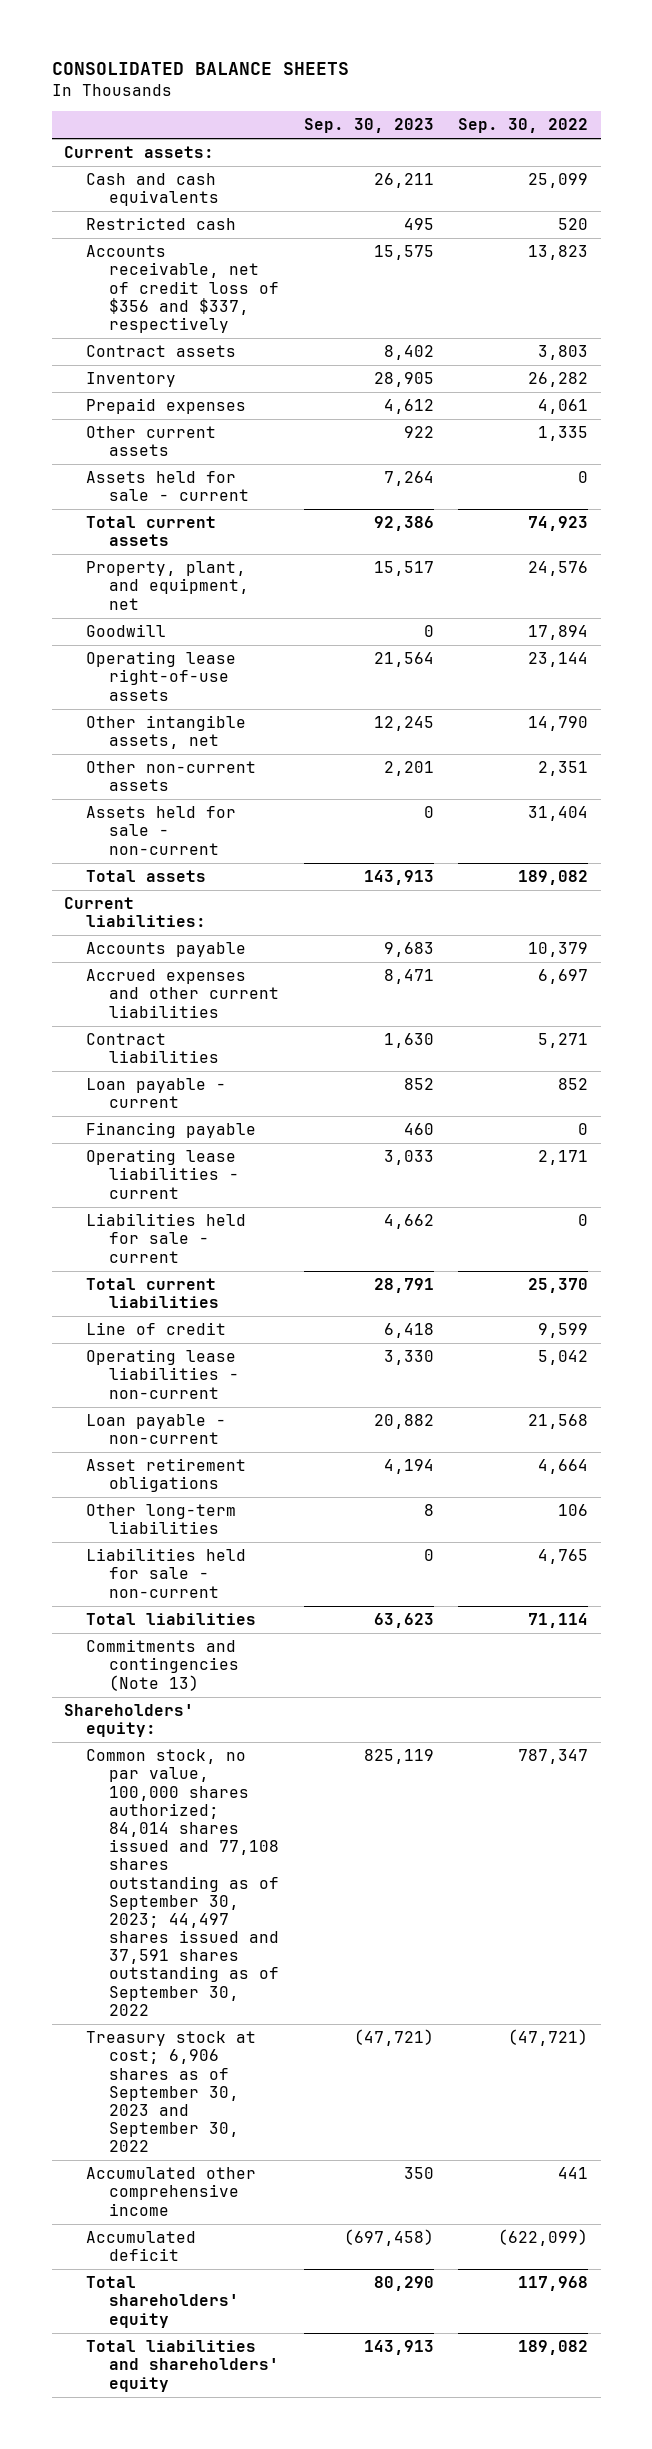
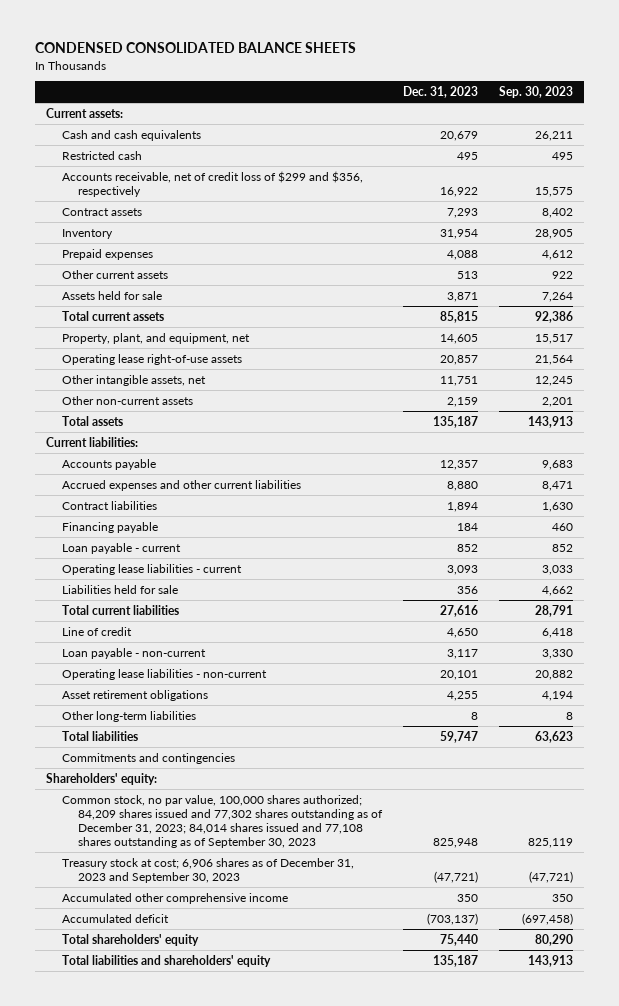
- CONSOLIDATED BALANCE SHEETS
+ CONDENSED CONSOLIDATED BALANCE SHEETS
- | Sep. 30, 2023 | Sep. 30, 2022
+ | Dec. 31, 2023 | Sep. 30, 2023
- Accounts receivable, net of credit loss of $356 and $337, respectively | 15,575 | 13,823
+ Accounts receivable, net of credit loss of $299 and $356, respectively | 16,922 | 15,575
- Assets held for sale - current | 7,264 | 0
+ Assets held for sale | 3,871 | 7,264
- Goodwill | 0 | 17,894
- Assets held for sale - non-current | 0 | 31,404
moved down: Loan payable - current | 852 | 852
- Liabilities held for sale - current | 4,662 | 0
+ Liabilities held for sale | 356 | 4,662
- Operating lease liabilities - non-current | 3,330 | 5,042
- Loan payable - non-current | 20,882 | 21,568
+ Loan payable - non-current | 3,117 | 3,330
+ Operating lease liabilities - non-current | 20,101 | 20,882
- Liabilities held for sale - non-current | 0 | 4,765
- Commitments and contingencies (Note 13)
+ Commitments and contingencies
- Common stock, no par value, 100,000 shares authorized; 84,014 shares issued and 77,108 shares outstanding as of September 30, 2023; 44,497 shares issued and 37,591 shares outstanding as of September 30, 2022 | 825,119 | 787,347
- Treasury stock at cost; 6,906 shares as of September 30, 2023 and September 30, 2022 | (47,721) | (47,721)
+ Common stock, no par value, 100,000 shares authorized; 84,209 shares issued and 77,302 shares outstanding as of December 31, 2023; 84,014 shares issued and 77,108 shares outstanding as of September 30, 2023 | 825,948 | 825,119
+ Treasury stock at cost; 6,906 shares as of December 31, 2023 and September 30, 2023 | (47,721) | (47,721)

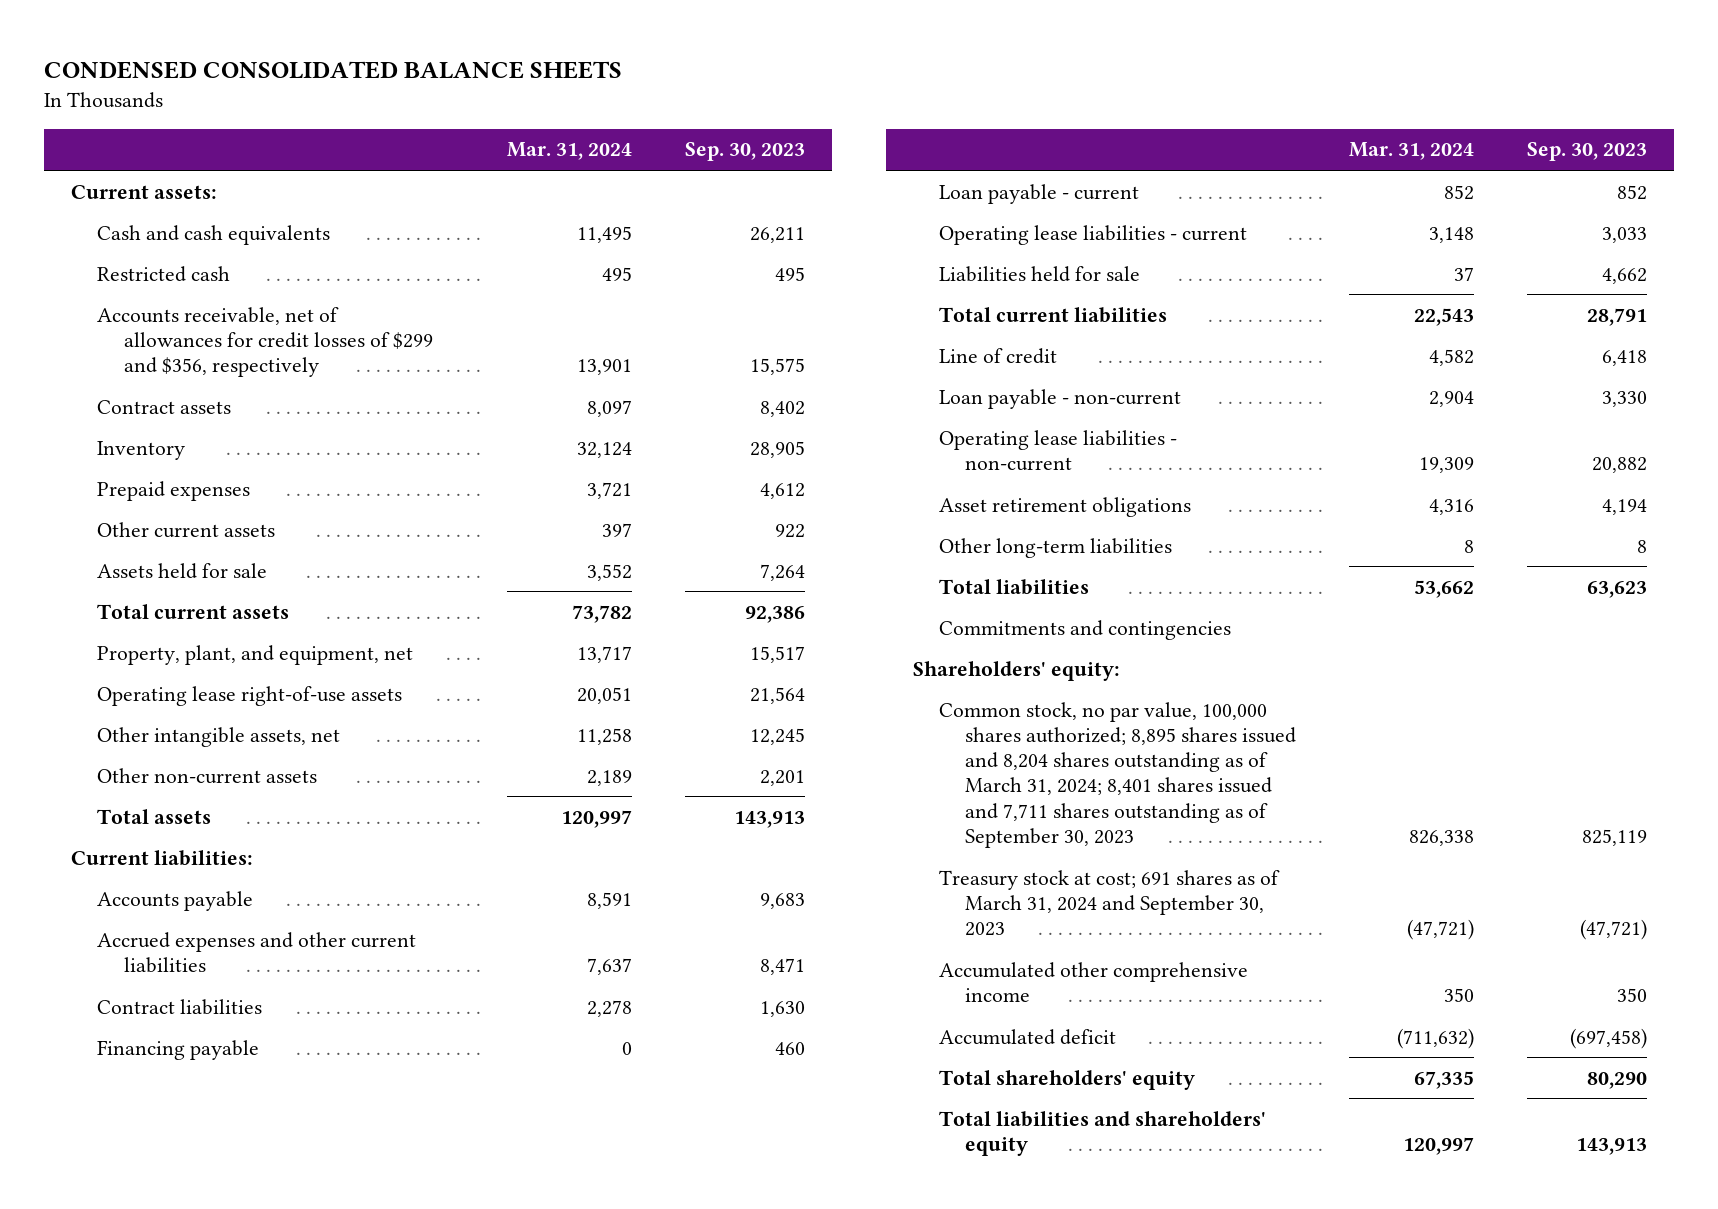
- | Dec. 31, 2023 | Sep. 30, 2023
+ | Mar. 31, 2024 | Sep. 30, 2023
- Accounts receivable, net of credit loss of $299 and $356, respectively | 16,922 | 15,575
+ Accounts receivable, net of allowances for credit losses of $299 and $356, respectively | 13,901 | 15,575
- Common stock, no par value, 100,000 shares authorized; 84,209 shares issued and 77,302 shares outstanding as of December 31, 2023; 84,014 shares issued and 77,108 shares outstanding as of September 30, 2023 | 825,948 | 825,119
- Treasury stock at cost; 6,906 shares as of December 31, 2023 and September 30, 2023 | (47,721) | (47,721)
+ Common stock, no par value, 100,000 shares authorized; 8,895 shares issued and 8,204 shares outstanding as of March 31, 2024; 8,401 shares issued and 7,711 shares outstanding as of September 30, 2023 | 826,338 | 825,119
+ Treasury stock at cost; 691 shares as of March 31, 2024 and September 30, 2023 | (47,721) | (47,721)

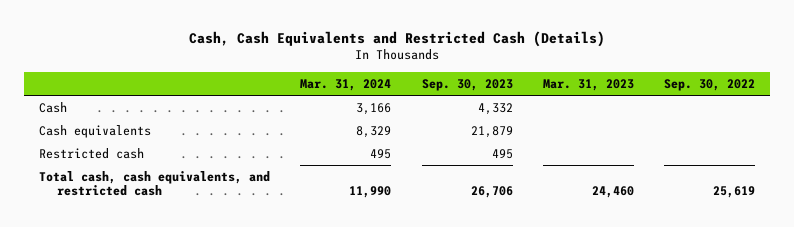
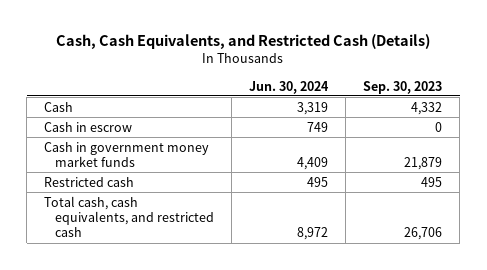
- Cash, Cash Equivalents and Restricted Cash (Details)
+ Cash, Cash Equivalents, and Restricted Cash (Details)
- | Mar. 31, 2024 | Sep. 30, 2023 | Mar. 31, 2023 | Sep. 30, 2022
+ | Jun. 30, 2024 | Sep. 30, 2023
- Cash equivalents | 8,329 | 21,879 | |
+ Cash in escrow | 749 | 0
+ Cash in government money market funds | 4,409 | 21,879

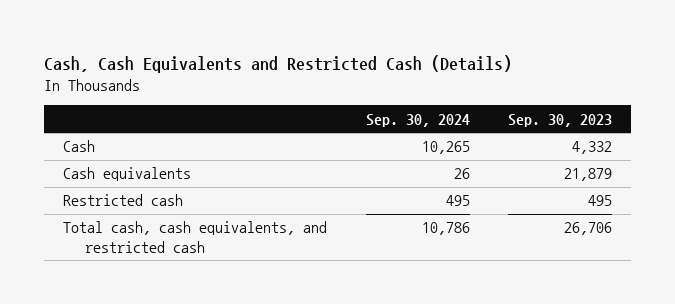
- Cash, Cash Equivalents, and Restricted Cash (Details)
+ Cash, Cash Equivalents and Restricted Cash (Details)
- | Jun. 30, 2024 | Sep. 30, 2023
+ | Sep. 30, 2024 | Sep. 30, 2023
- Cash in escrow | 749 | 0
- Cash in government money market funds | 4,409 | 21,879
+ Cash equivalents | 26 | 21,879

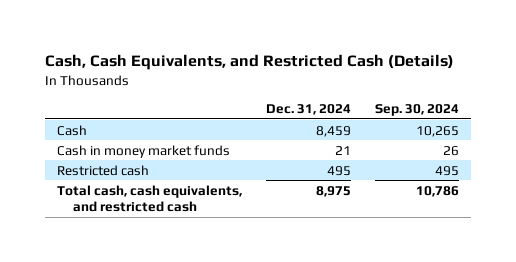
- Cash, Cash Equivalents and Restricted Cash (Details)
+ Cash, Cash Equivalents, and Restricted Cash (Details)
- | Sep. 30, 2024 | Sep. 30, 2023
+ | Dec. 31, 2024 | Sep. 30, 2024
- Cash equivalents | 26 | 21,879
+ Cash in money market funds | 21 | 26

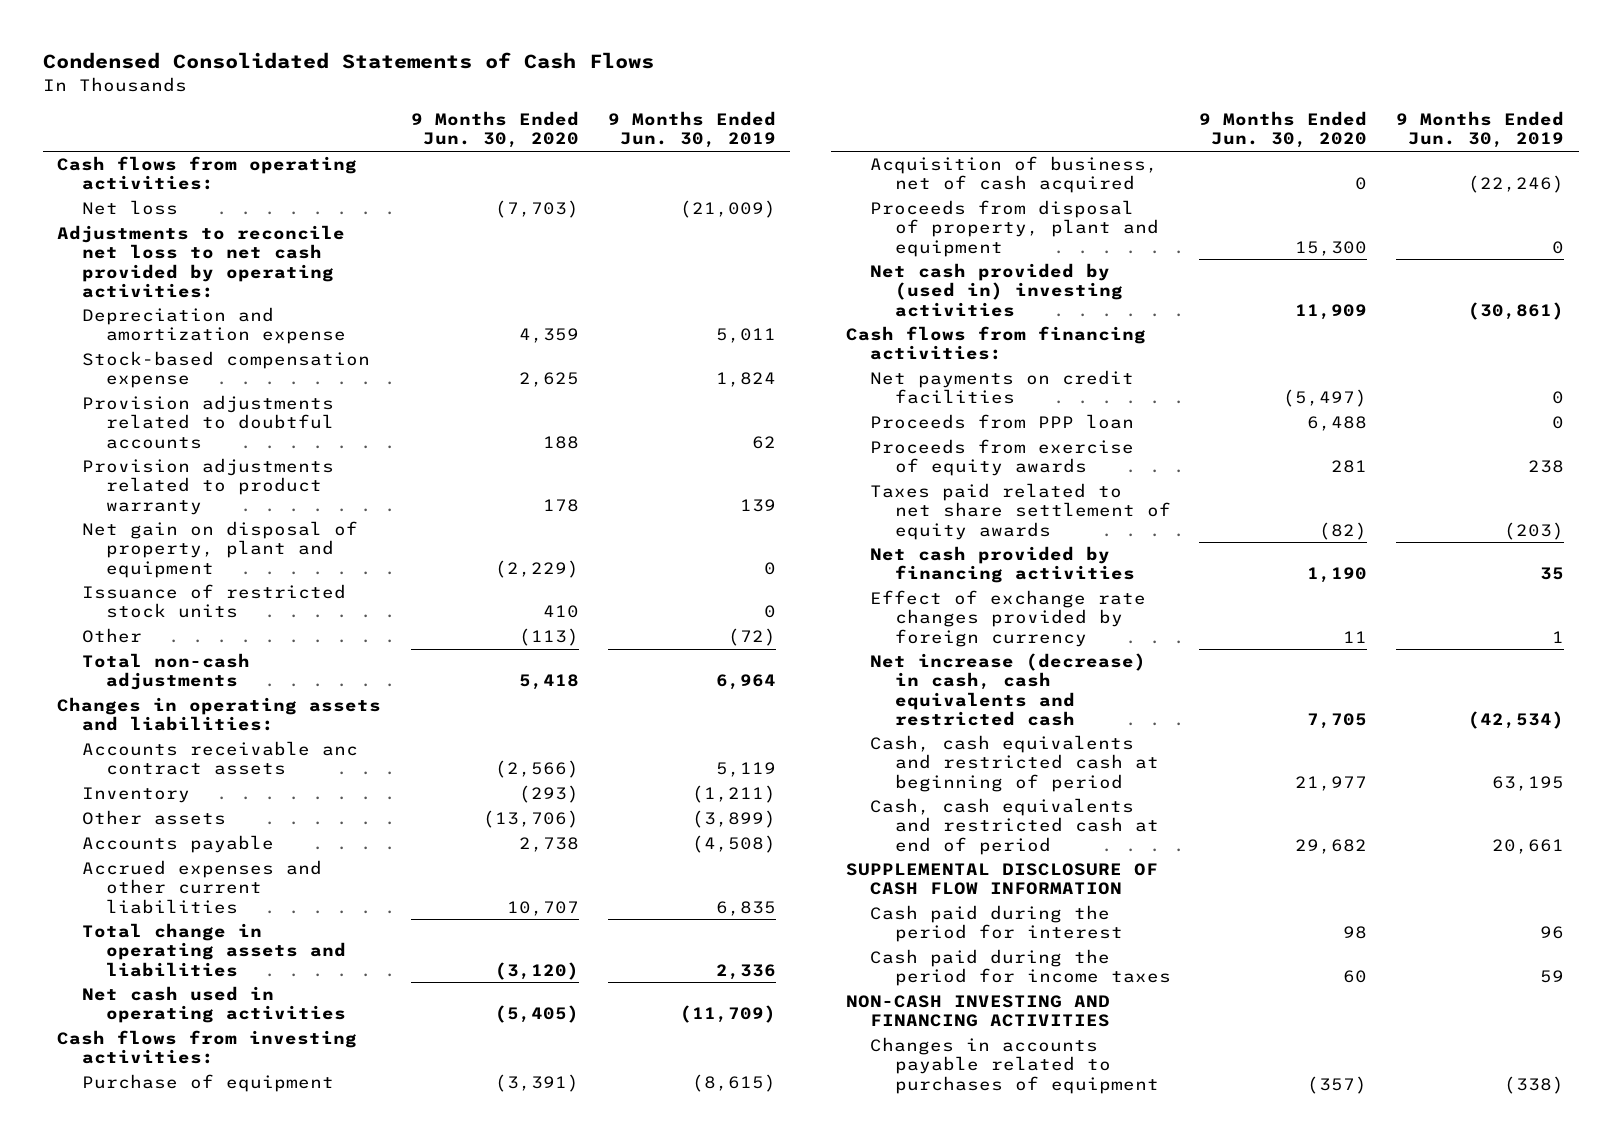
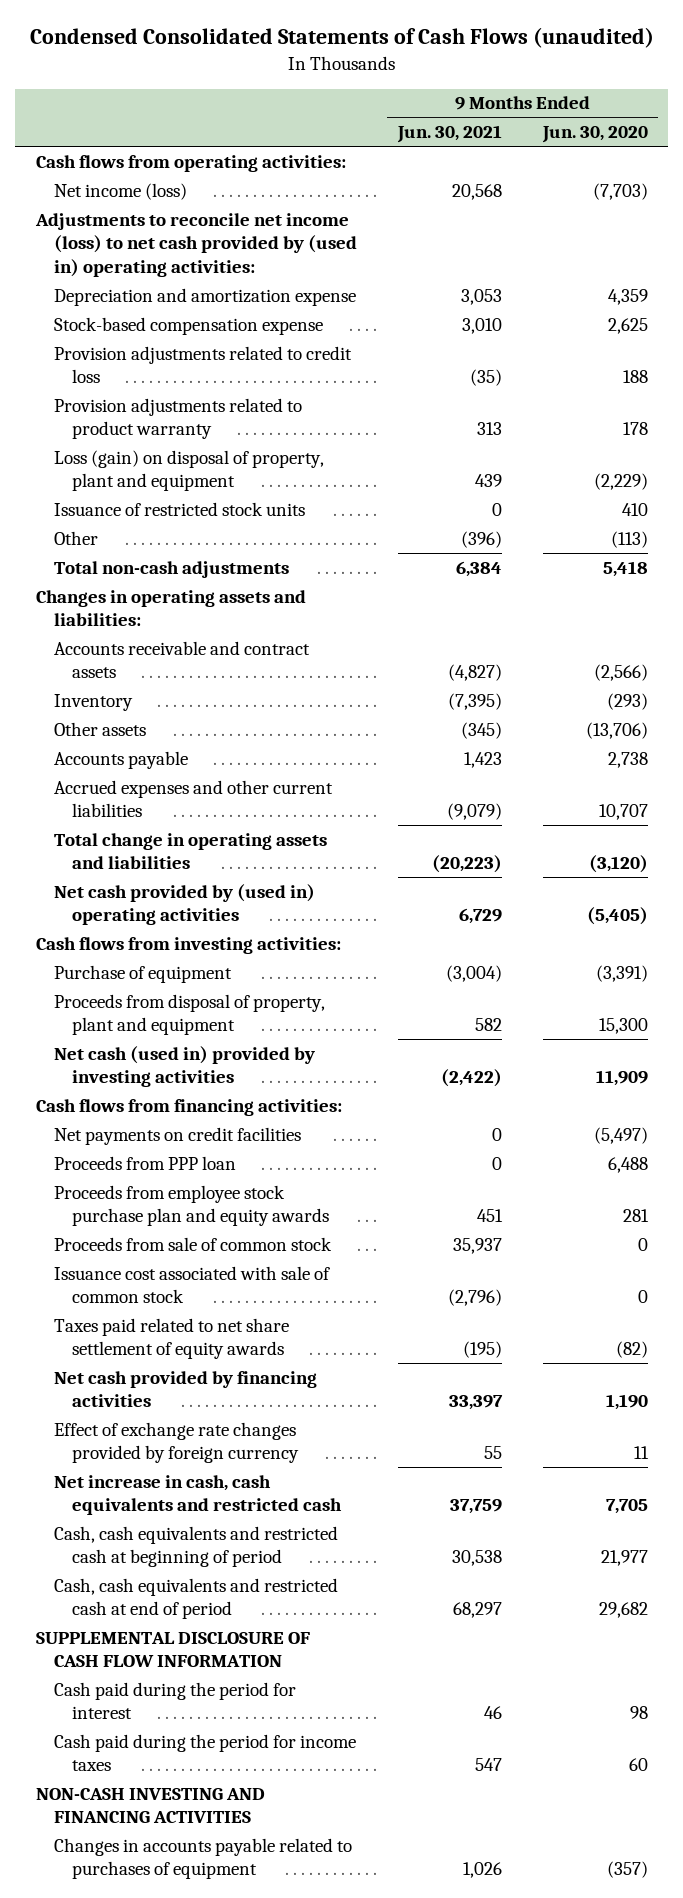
- Condensed Consolidated Statements of Cash Flows
+ Condensed Consolidated Statements of Cash Flows (unaudited)
- | 9 Months Ended Jun. 30, 2020 | 9 Months Ended Jun. 30, 2019
+ | 9 Months Ended Jun. 30, 2021 | 9 Months Ended Jun. 30, 2020
- Net loss | (7,703) | (21,009)
- Adjustments to reconcile net loss to net cash provided by operating activities:
+ Net income (loss) | 20,568 | (7,703)
+ Adjustments to reconcile net income (loss) to net cash provided by (used in) operating activities:
- Provision adjustments related to doubtful accounts | 188 | 62
+ Provision adjustments related to credit loss | (35) | 188
- Net gain on disposal of property, plant and equipment | (2,229) | 0
+ Loss (gain) on disposal of property, plant and equipment | 439 | (2,229)
- Accounts receivable anc contract assets | (2,566) | 5,119
+ Accounts receivable and contract assets | (4,827) | (2,566)
- Net cash used in operating activities | (5,405) | (11,709)
+ Net cash provided by (used in) operating activities | 6,729 | (5,405)
- Acquisition of business, net of cash acquired | 0 | (22,246)
- Net cash provided by (used in) investing activities | 11,909 | (30,861)
+ Net cash (used in) provided by investing activities | (2,422) | 11,909
- Proceeds from exercise of equity awards | 281 | 238
+ Proceeds from employee stock purchase plan and equity awards | 451 | 281
+ Proceeds from sale of common stock | 35,937 | 0
+ Issuance cost associated with sale of common stock | (2,796) | 0
- Net increase (decrease) in cash, cash equivalents and restricted cash | 7,705 | (42,534)
+ Net increase in cash, cash equivalents and restricted cash | 37,759 | 7,705

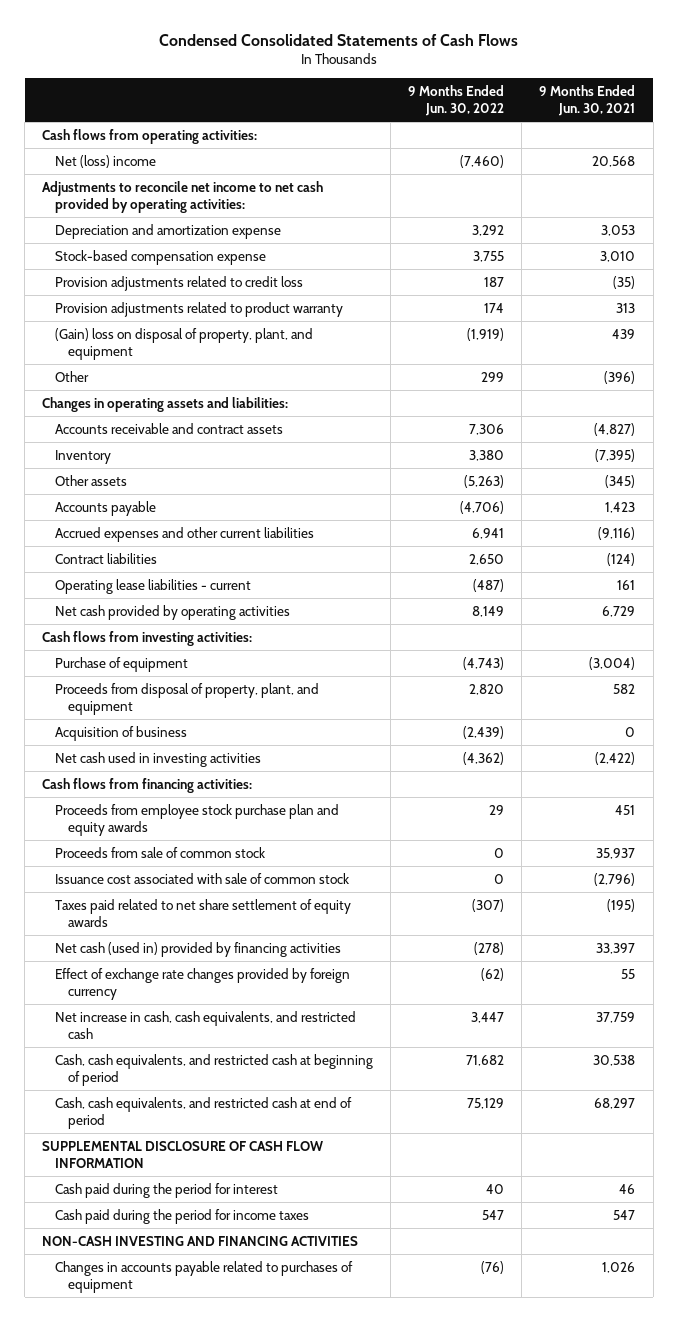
- Condensed Consolidated Statements of Cash Flows (unaudited)
+ Condensed Consolidated Statements of Cash Flows
- | 9 Months Ended Jun. 30, 2021 | 9 Months Ended Jun. 30, 2020
+ | 9 Months Ended Jun. 30, 2022 | 9 Months Ended Jun. 30, 2021
- Net income (loss) | 20,568 | (7,703)
- Adjustments to reconcile net income (loss) to net cash provided by (used in) operating activities:
+ Net (loss) income | (7,460) | 20,568
+ Adjustments to reconcile net income to net cash provided by operating activities:
- Loss (gain) on disposal of property, plant and equipment | 439 | (2,229)
- Issuance of restricted stock units | 0 | 410
+ (Gain) loss on disposal of property, plant, and equipment | (1,919) | 439
- Total non-cash adjustments | 6,384 | 5,418
- Accrued expenses and other current liabilities | (9,079) | 10,707
- Total change in operating assets and liabilities | (20,223) | (3,120)
- Net cash provided by (used in) operating activities | 6,729 | (5,405)
+ Accrued expenses and other current liabilities | 6,941 | (9,116)
+ Contract liabilities | 2,650 | (124)
+ Operating lease liabilities - current | (487) | 161
+ Net cash provided by operating activities | 8,149 | 6,729
- Proceeds from disposal of property, plant and equipment | 582 | 15,300
- Net cash (used in) provided by investing activities | (2,422) | 11,909
+ Proceeds from disposal of property, plant, and equipment | 2,820 | 582
+ Acquisition of business | (2,439) | 0
+ Net cash used in investing activities | (4,362) | (2,422)
- Net payments on credit facilities | 0 | (5,497)
- Proceeds from PPP loan | 0 | 6,488
- Net cash provided by financing activities | 33,397 | 1,190
+ Net cash (used in) provided by financing activities | (278) | 33,397
- Net increase in cash, cash equivalents and restricted cash | 37,759 | 7,705
- Cash, cash equivalents and restricted cash at beginning of period | 30,538 | 21,977
- Cash, cash equivalents and restricted cash at end of period | 68,297 | 29,682
+ Net increase in cash, cash equivalents, and restricted cash | 3,447 | 37,759
+ Cash, cash equivalents, and restricted cash at beginning of period | 71,682 | 30,538
+ Cash, cash equivalents, and restricted cash at end of period | 75,129 | 68,297

